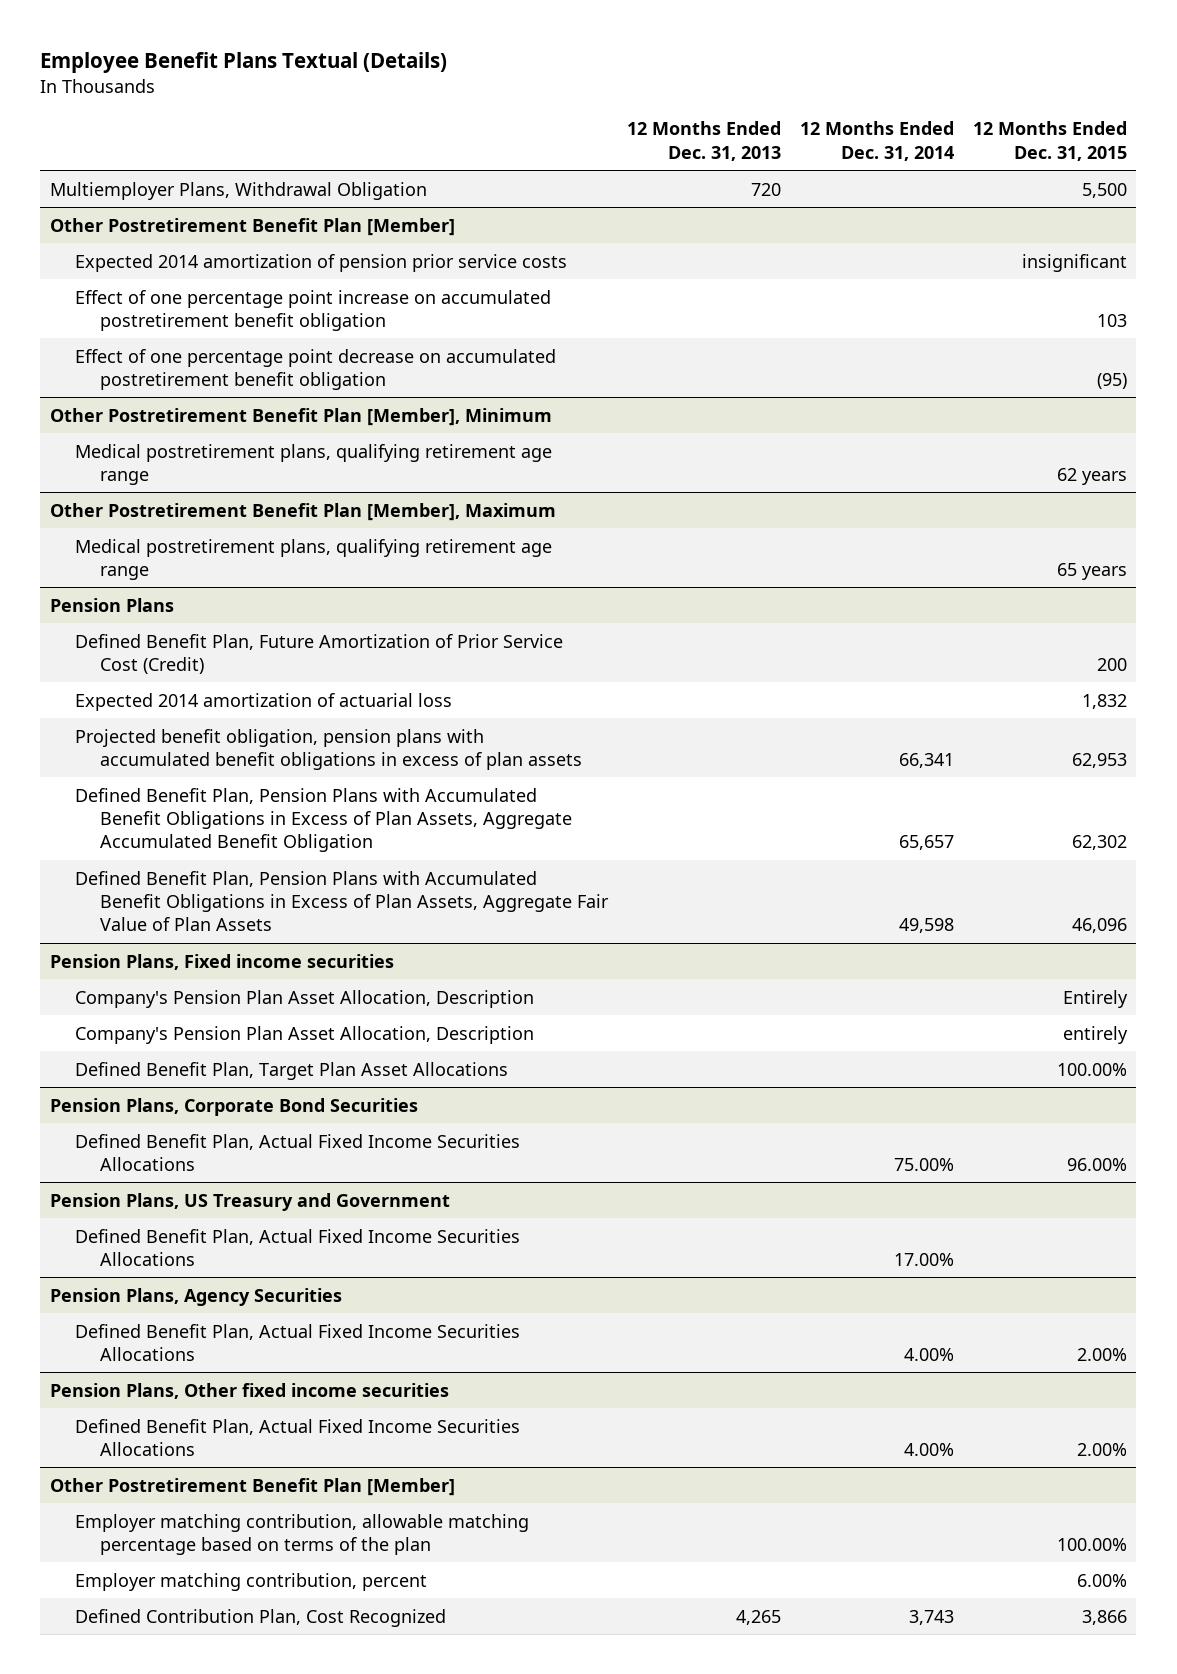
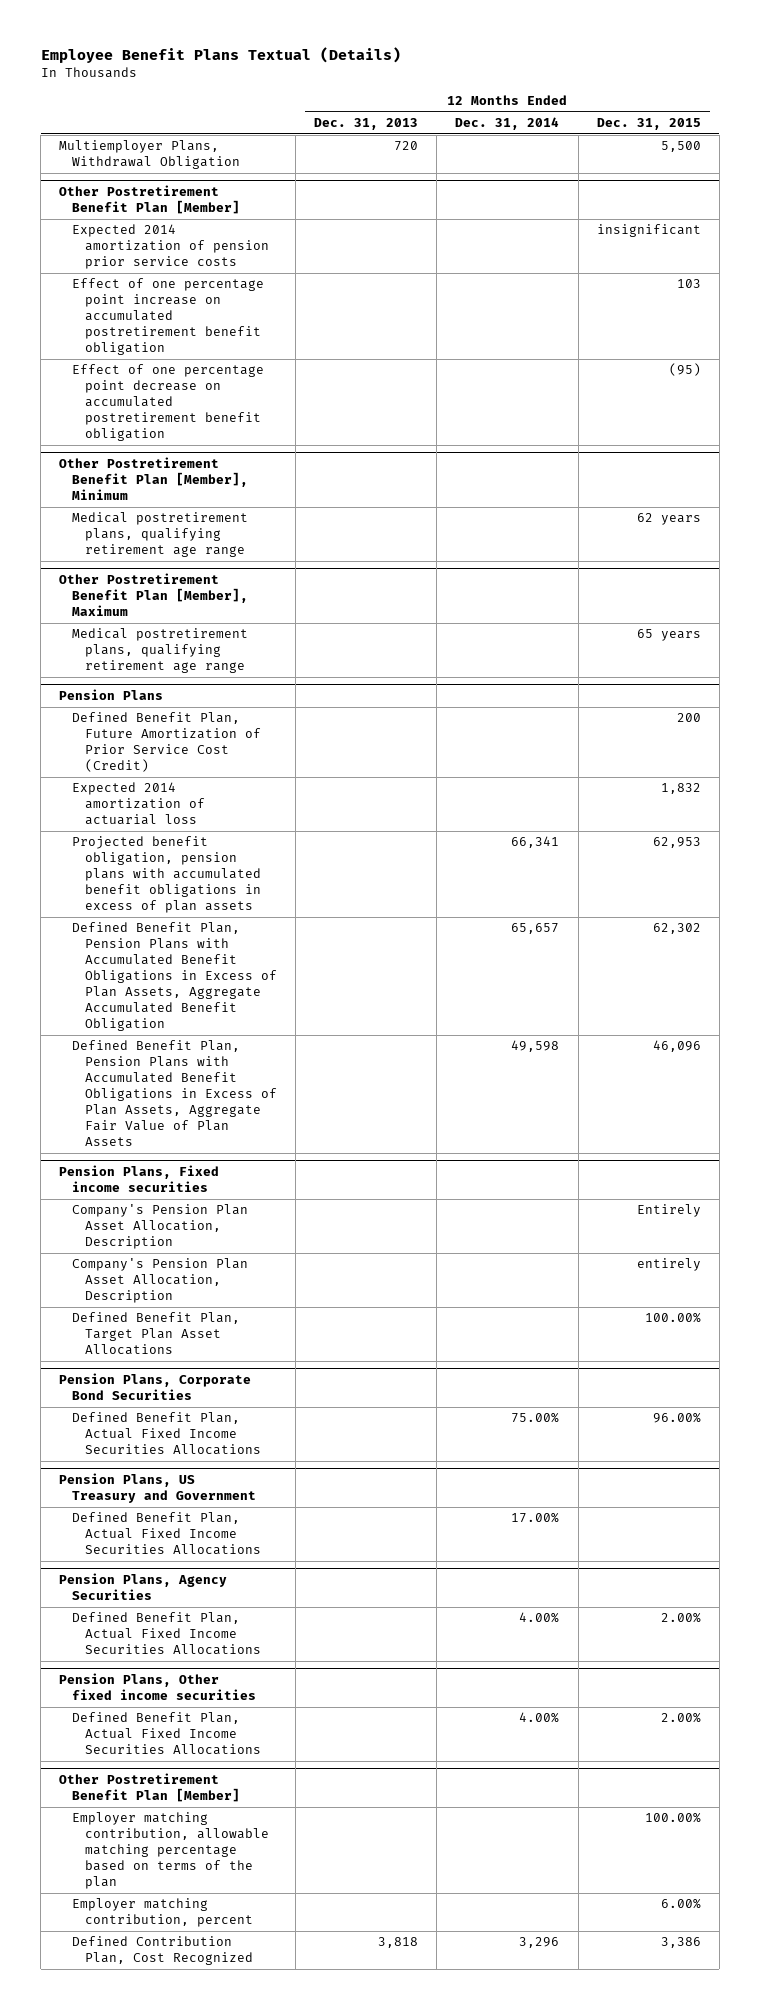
@ Other Postretirement Benefit Plan [Member]
- Defined Contribution Plan, Cost Recognized | 4,265 | 3,743 | 3,866
+ Defined Contribution Plan, Cost Recognized | 3,818 | 3,296 | 3,386

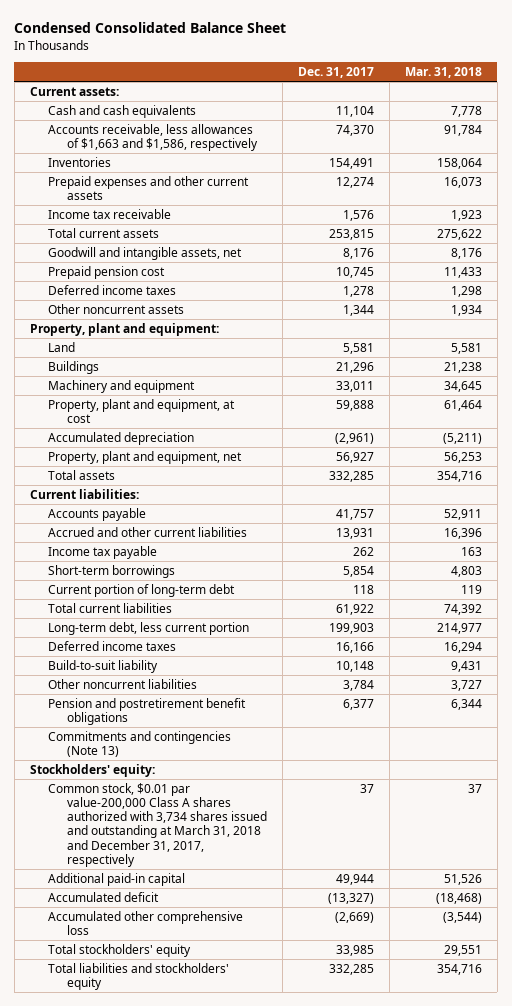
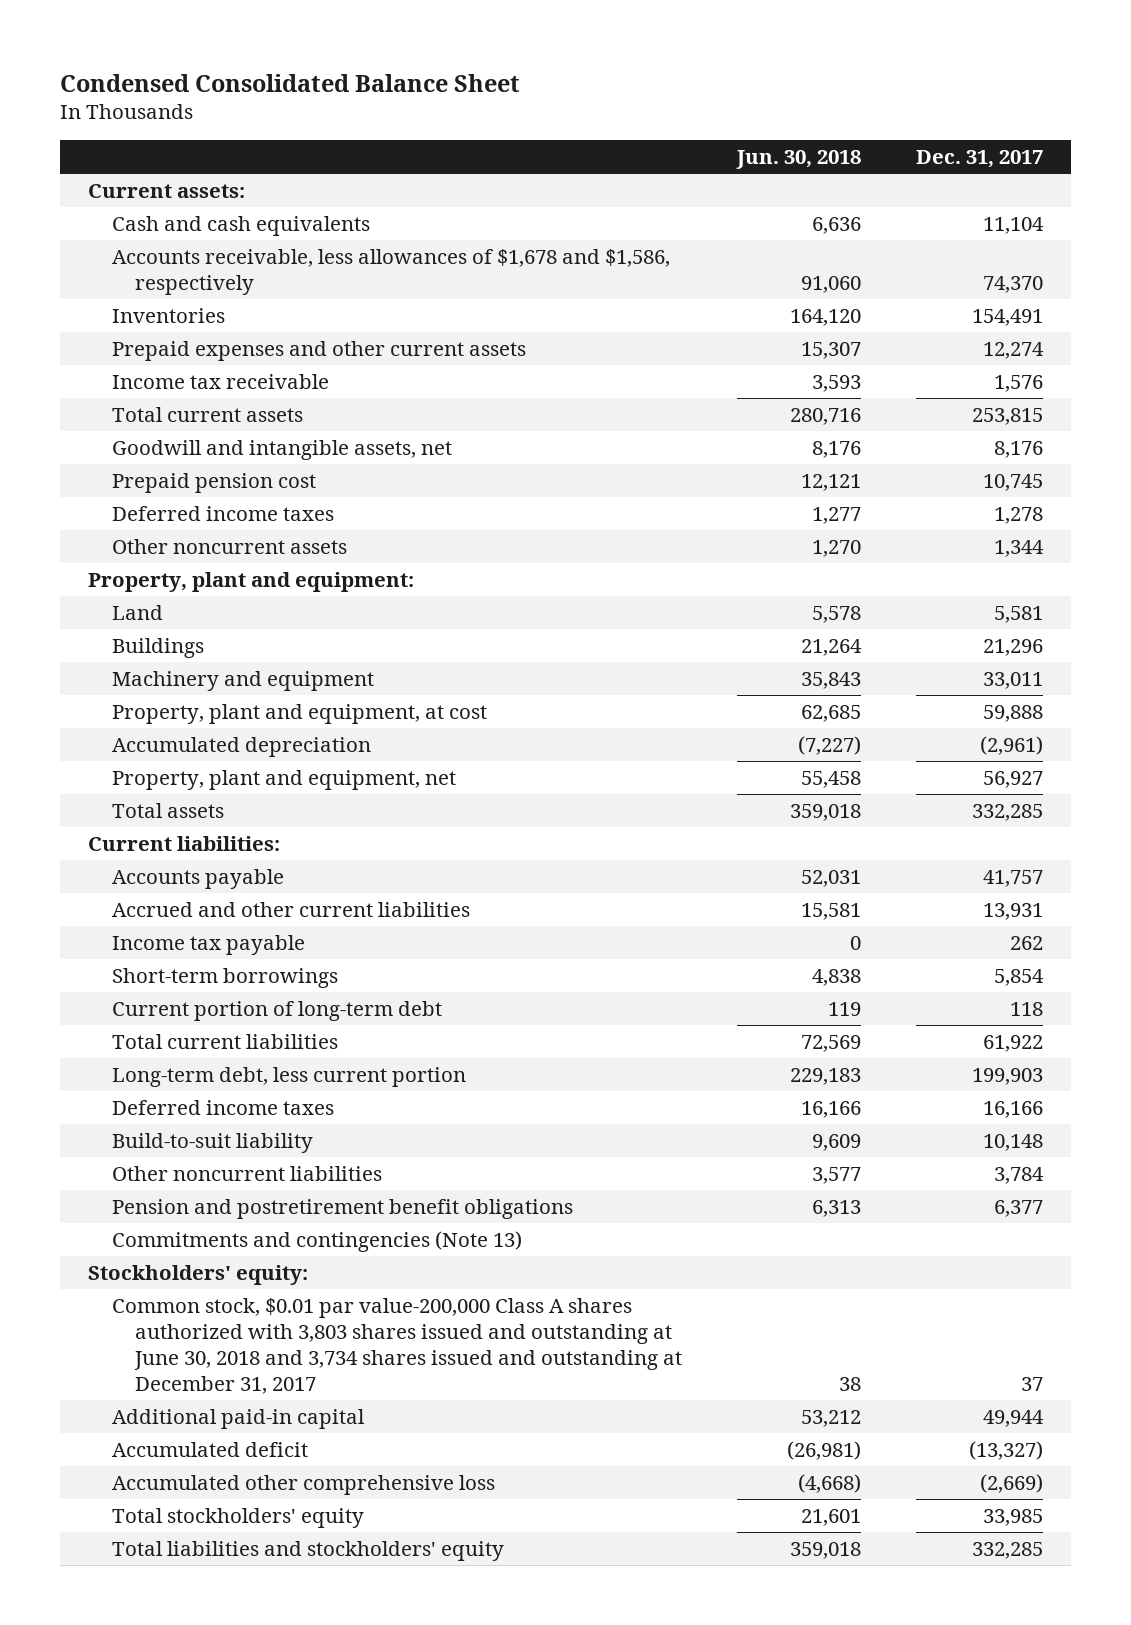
- | Dec. 31, 2017 | Mar. 31, 2018
+ | Jun. 30, 2018 | Dec. 31, 2017
- Accounts receivable, less allowances of $1,663 and $1,586, respectively | 74,370 | 91,784
+ Accounts receivable, less allowances of $1,678 and $1,586, respectively | 91,060 | 74,370
- Common stock, $0.01 par value-200,000 Class A shares authorized with 3,734 shares issued and outstanding at March 31, 2018 and December 31, 2017, respectively | 37 | 37
+ Common stock, $0.01 par value-200,000 Class A shares authorized with 3,803 shares issued and outstanding at June 30, 2018 and 3,734 shares issued and outstanding at December 31, 2017 | 38 | 37

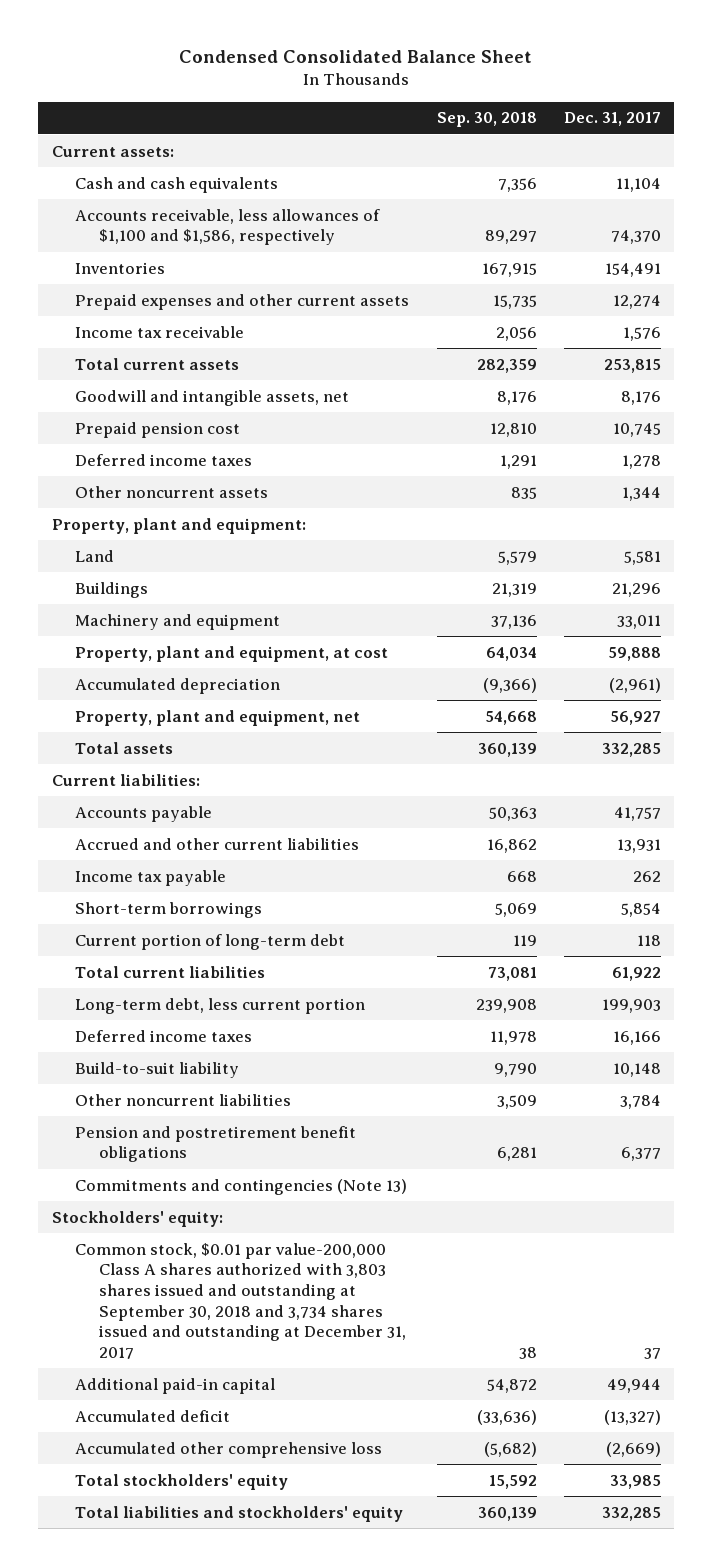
- | Jun. 30, 2018 | Dec. 31, 2017
+ | Sep. 30, 2018 | Dec. 31, 2017
- Accounts receivable, less allowances of $1,678 and $1,586, respectively | 91,060 | 74,370
+ Accounts receivable, less allowances of $1,100 and $1,586, respectively | 89,297 | 74,370
- Common stock, $0.01 par value-200,000 Class A shares authorized with 3,803 shares issued and outstanding at June 30, 2018 and 3,734 shares issued and outstanding at December 31, 2017 | 38 | 37
+ Common stock, $0.01 par value-200,000 Class A shares authorized with 3,803 shares issued and outstanding at September 30, 2018 and 3,734 shares issued and outstanding at December 31, 2017 | 38 | 37

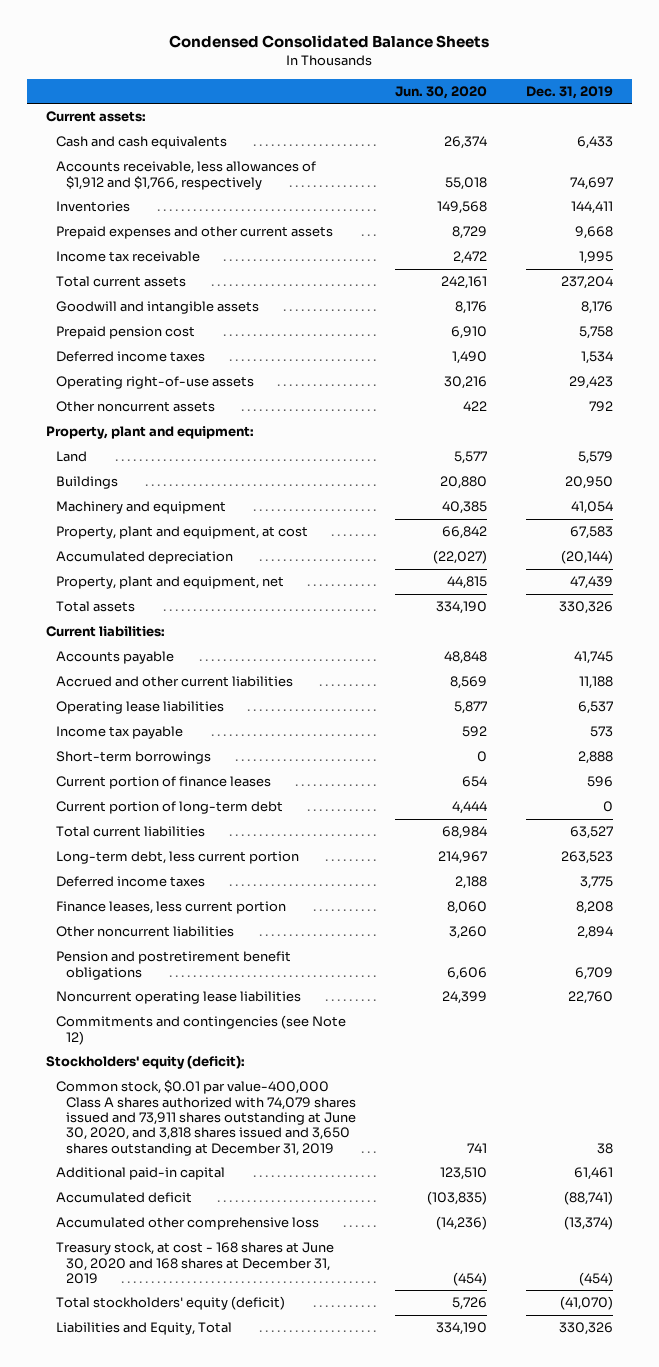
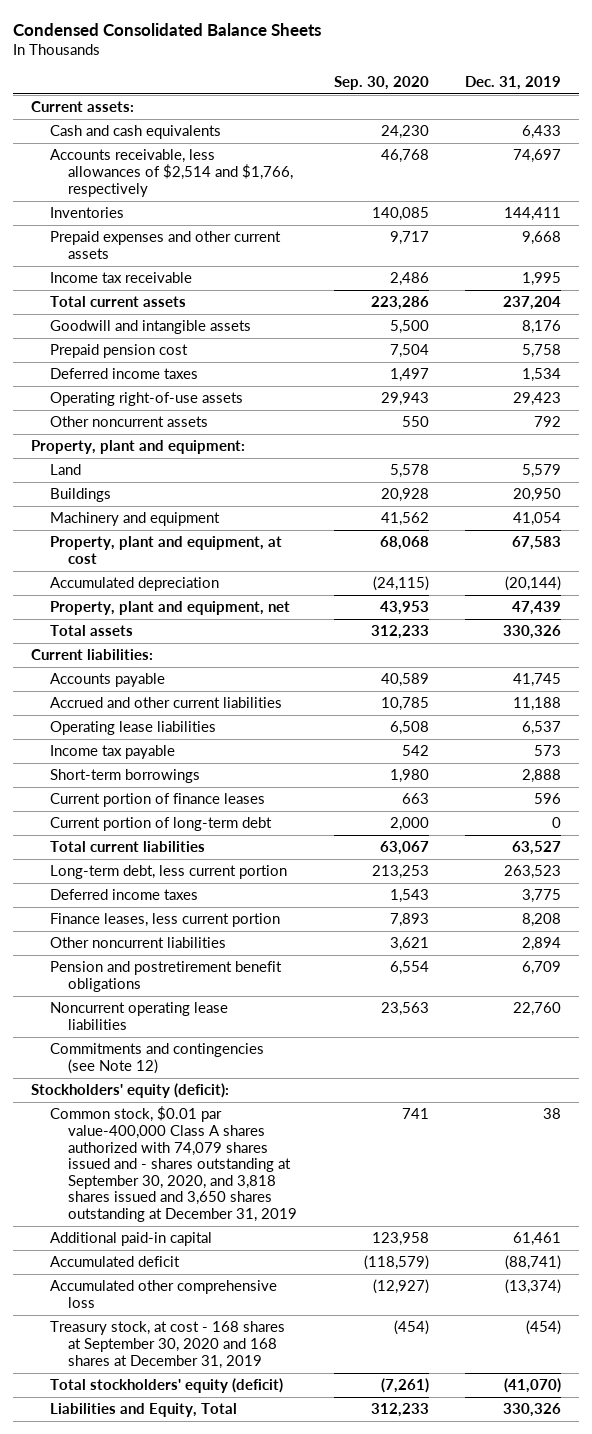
- | Jun. 30, 2020 | Dec. 31, 2019
+ | Sep. 30, 2020 | Dec. 31, 2019
- Accounts receivable, less allowances of $1,912 and $1,766, respectively | 55,018 | 74,697
+ Accounts receivable, less allowances of $2,514 and $1,766, respectively | 46,768 | 74,697
- Common stock, $0.01 par value-400,000 Class A shares authorized with 74,079 shares issued and 73,911 shares outstanding at June 30, 2020, and 3,818 shares issued and 3,650 shares outstanding at December 31, 2019 | 741 | 38
+ Common stock, $0.01 par value-400,000 Class A shares authorized with 74,079 shares issued and - shares outstanding at September 30, 2020, and 3,818 shares issued and 3,650 shares outstanding at December 31, 2019 | 741 | 38
- Treasury stock, at cost - 168 shares at June 30, 2020 and 168 shares at December 31, 2019 | (454) | (454)
+ Treasury stock, at cost - 168 shares at September 30, 2020 and 168 shares at December 31, 2019 | (454) | (454)

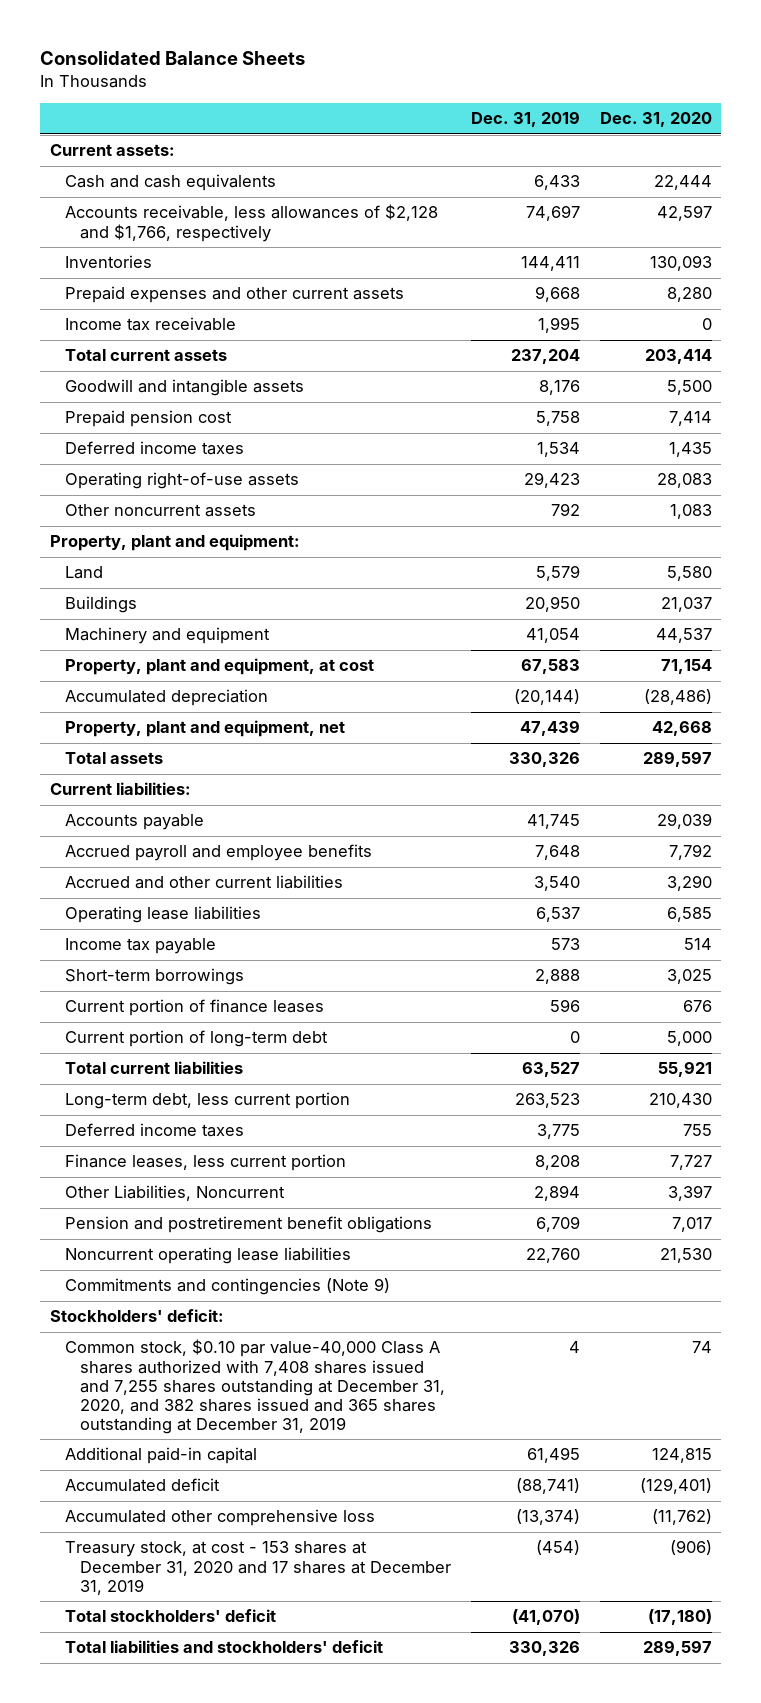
- Condensed Consolidated Balance Sheets
+ Consolidated Balance Sheets
- | Sep. 30, 2020 | Dec. 31, 2019
+ | Dec. 31, 2019 | Dec. 31, 2020
- Accounts receivable, less allowances of $2,514 and $1,766, respectively | 46,768 | 74,697
+ Accounts receivable, less allowances of $2,128 and $1,766, respectively | 74,697 | 42,597
- Accrued and other current liabilities | 10,785 | 11,188
+ Accrued payroll and employee benefits | 7,648 | 7,792
+ Accrued and other current liabilities | 3,540 | 3,290
- Other noncurrent liabilities | 3,621 | 2,894
+ Other Liabilities, Noncurrent | 2,894 | 3,397
- Commitments and contingencies (see Note 12)
- Stockholders' equity (deficit):
- Common stock, $0.01 par value-400,000 Class A shares authorized with 74,079 shares issued and - shares outstanding at September 30, 2020, and 3,818 shares issued and 3,650 shares outstanding at December 31, 2019 | 741 | 38
- Additional paid-in capital | 123,958 | 61,461
+ Commitments and contingencies (Note 9)
+ Stockholders' deficit:
+ Common stock, $0.10 par value-40,000 Class A shares authorized with 7,408 shares issued and 7,255 shares outstanding at December 31, 2020, and 382 shares issued and 365 shares outstanding at December 31, 2019 | 4 | 74
+ Additional paid-in capital | 61,495 | 124,815
- Treasury stock, at cost - 168 shares at September 30, 2020 and 168 shares at December 31, 2019 | (454) | (454)
- Total stockholders' equity (deficit) | (7,261) | (41,070)
- Liabilities and Equity, Total | 312,233 | 330,326
+ Treasury stock, at cost - 153 shares at December 31, 2020 and 17 shares at December 31, 2019 | (454) | (906)
+ Total stockholders' deficit | (41,070) | (17,180)
+ Total liabilities and stockholders' deficit | 330,326 | 289,597

